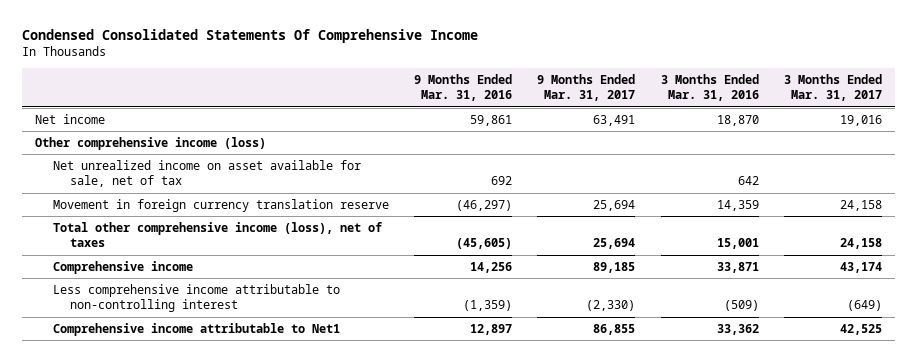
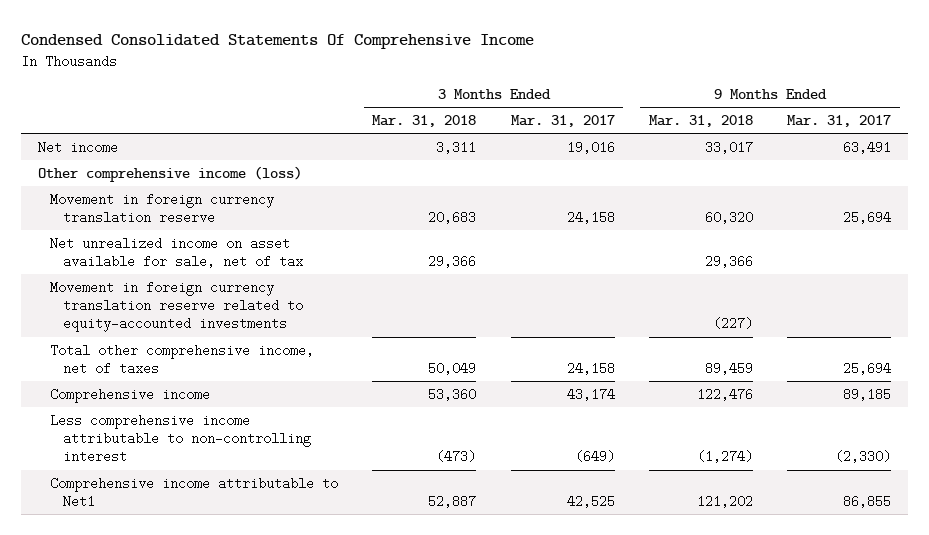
- | 9 Months Ended Mar. 31, 2016 | 9 Months Ended Mar. 31, 2017 | 3 Months Ended Mar. 31, 2016 | 3 Months Ended Mar. 31, 2017
+ | 3 Months Ended Mar. 31, 2018 | 3 Months Ended Mar. 31, 2017 | 9 Months Ended Mar. 31, 2018 | 9 Months Ended Mar. 31, 2017
- Total other comprehensive income (loss), net of taxes | (45,605) | 25,694 | 15,001 | 24,158
moved down: Net unrealized income on asset available for sale, net of tax | 29,366 | | 29,366 |
+ Movement in foreign currency translation reserve related to equity-accounted investments | | | (227) |
+ Total other comprehensive income, net of taxes | 50,049 | 24,158 | 89,459 | 25,694

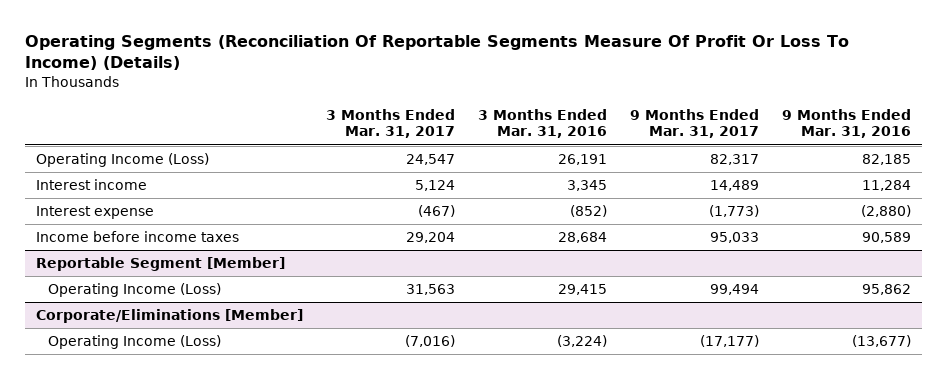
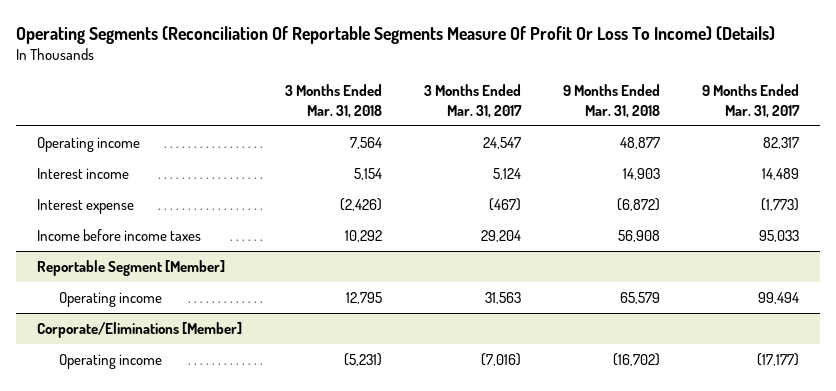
- | 3 Months Ended Mar. 31, 2017 | 3 Months Ended Mar. 31, 2016 | 9 Months Ended Mar. 31, 2017 | 9 Months Ended Mar. 31, 2016
+ | 3 Months Ended Mar. 31, 2018 | 3 Months Ended Mar. 31, 2017 | 9 Months Ended Mar. 31, 2018 | 9 Months Ended Mar. 31, 2017
- Operating Income (Loss) | 24,547 | 26,191 | 82,317 | 82,185
+ Operating income | 7,564 | 24,547 | 48,877 | 82,317
@ Reportable Segment [Member]
- Operating Income (Loss) | 31,563 | 29,415 | 99,494 | 95,862
+ Operating income | 12,795 | 31,563 | 65,579 | 99,494
@ Corporate/Eliminations [Member]
- Operating Income (Loss) | (7,016) | (3,224) | (17,177) | (13,677)
+ Operating income | (5,231) | (7,016) | (16,702) | (17,177)

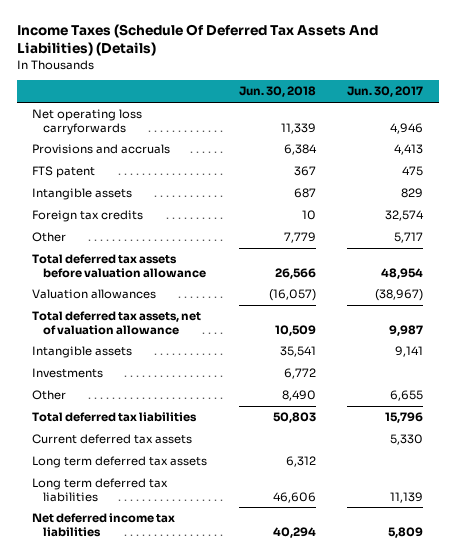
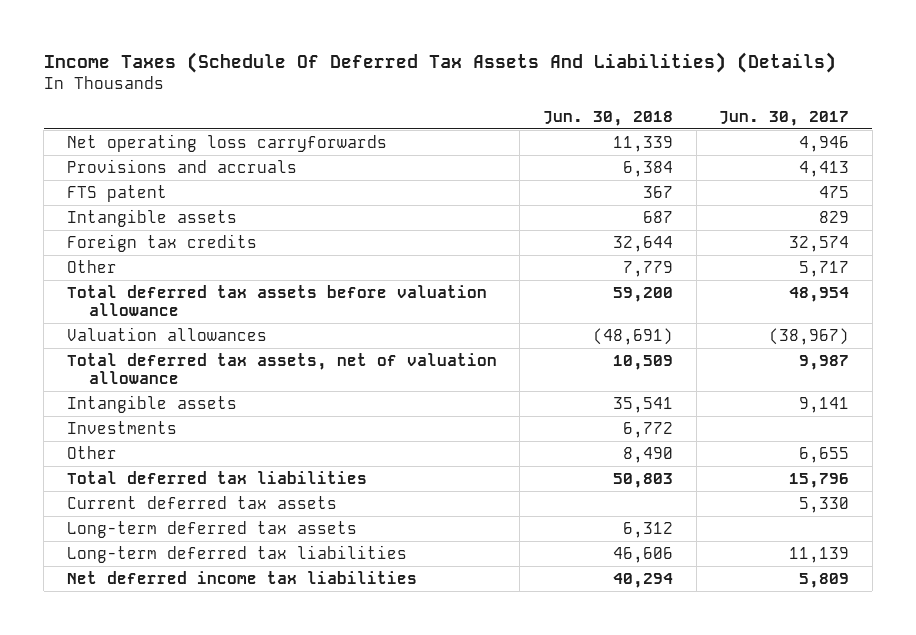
- Foreign tax credits | 10 | 32,574
+ Foreign tax credits | 32,644 | 32,574
- Total deferred tax assets before valuation allowance | 26,566 | 48,954
- Valuation allowances | (16,057) | (38,967)
+ Total deferred tax assets before valuation allowance | 59,200 | 48,954
+ Valuation allowances | (48,691) | (38,967)
- Long term deferred tax assets | 6,312 |
- Long term deferred tax liabilities | 46,606 | 11,139
+ Long-term deferred tax assets | 6,312 |
+ Long-term deferred tax liabilities | 46,606 | 11,139

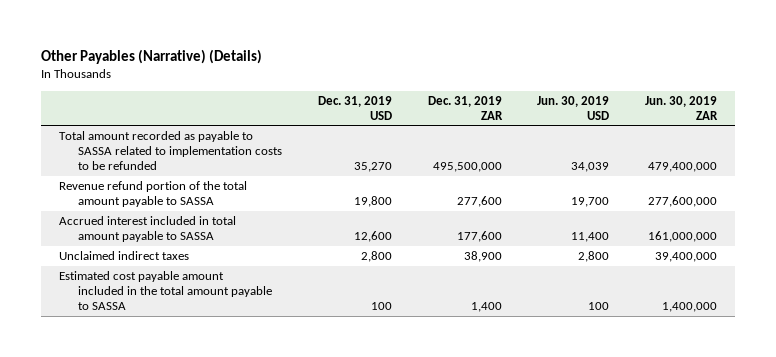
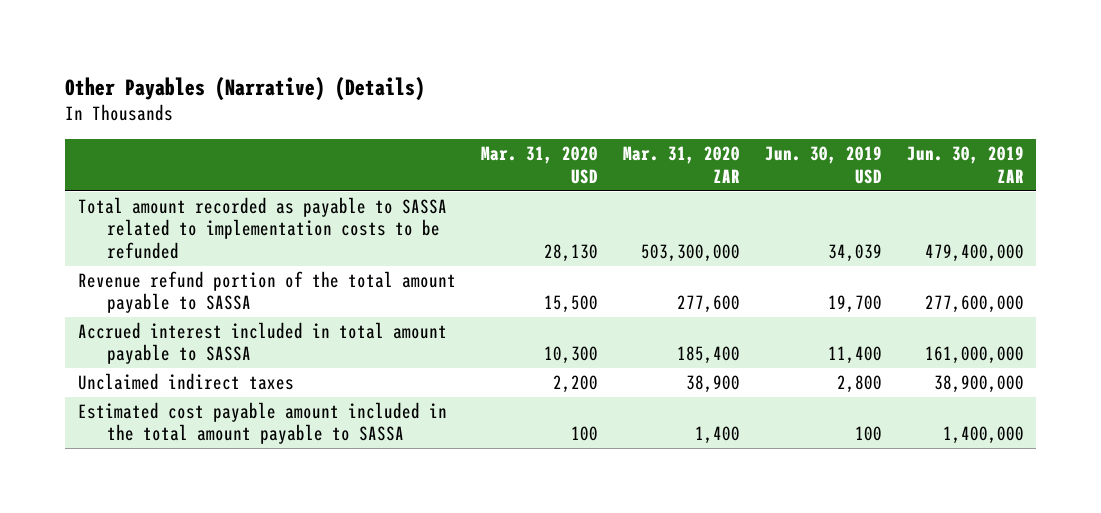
- | Dec. 31, 2019 USD | Dec. 31, 2019 ZAR | Jun. 30, 2019 USD | Jun. 30, 2019 ZAR
+ | Mar. 31, 2020 USD | Mar. 31, 2020 ZAR | Jun. 30, 2019 USD | Jun. 30, 2019 ZAR
- Unclaimed indirect taxes | 2,800 | 38,900 | 2,800 | 39,400,000
+ Unclaimed indirect taxes | 2,200 | 38,900 | 2,800 | 38,900,000

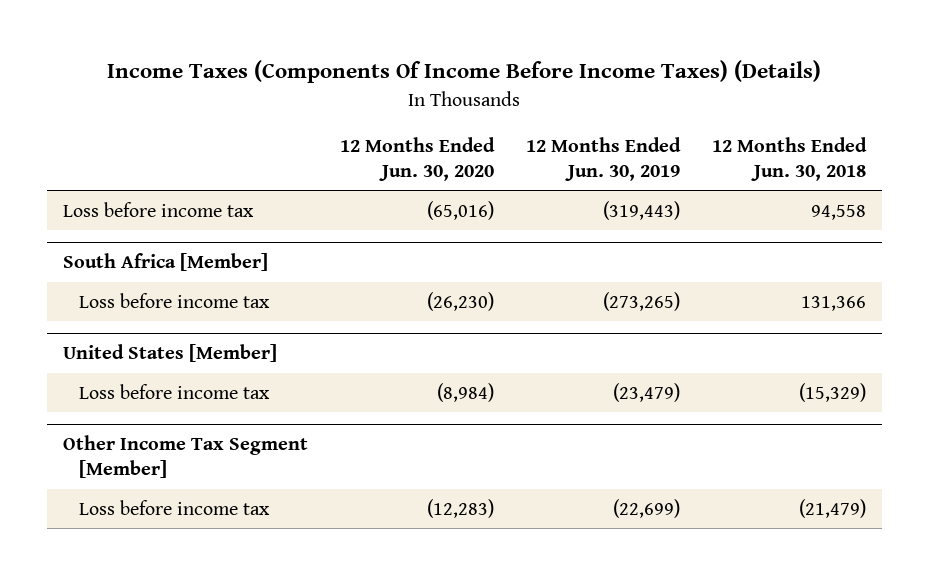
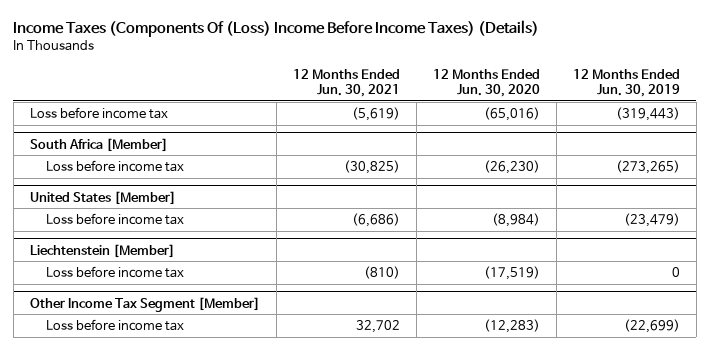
- Income Taxes (Components Of Income Before Income Taxes) (Details)
+ Income Taxes (Components Of (Loss) Income Before Income Taxes) (Details)
- | 12 Months Ended Jun. 30, 2020 | 12 Months Ended Jun. 30, 2019 | 12 Months Ended Jun. 30, 2018
+ | 12 Months Ended Jun. 30, 2021 | 12 Months Ended Jun. 30, 2020 | 12 Months Ended Jun. 30, 2019
+ Liechtenstein [Member]
+ Loss before income tax | (810) | (17,519) | 0

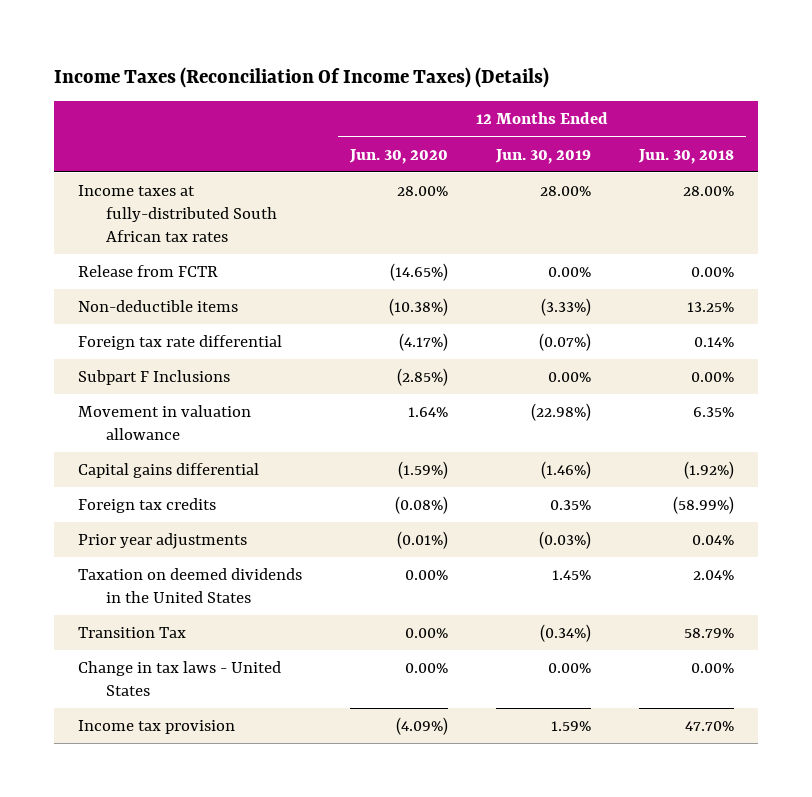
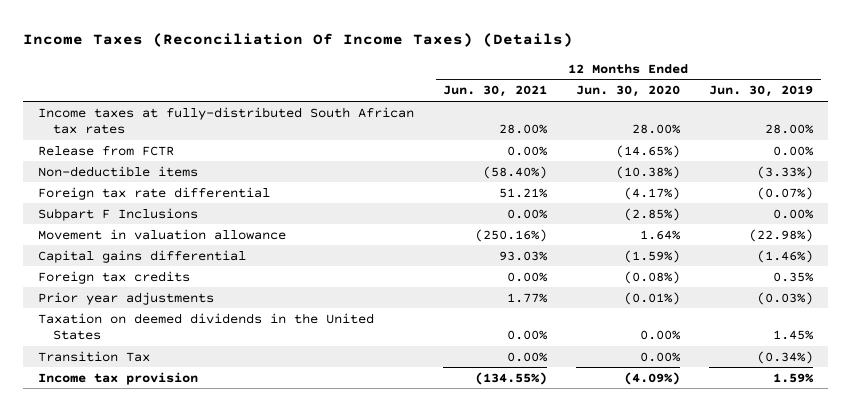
- | 12 Months Ended Jun. 30, 2020 | 12 Months Ended Jun. 30, 2019 | 12 Months Ended Jun. 30, 2018
+ | 12 Months Ended Jun. 30, 2021 | 12 Months Ended Jun. 30, 2020 | 12 Months Ended Jun. 30, 2019
- Change in tax laws - United States | 0.00% | 0.00% | 0.00%

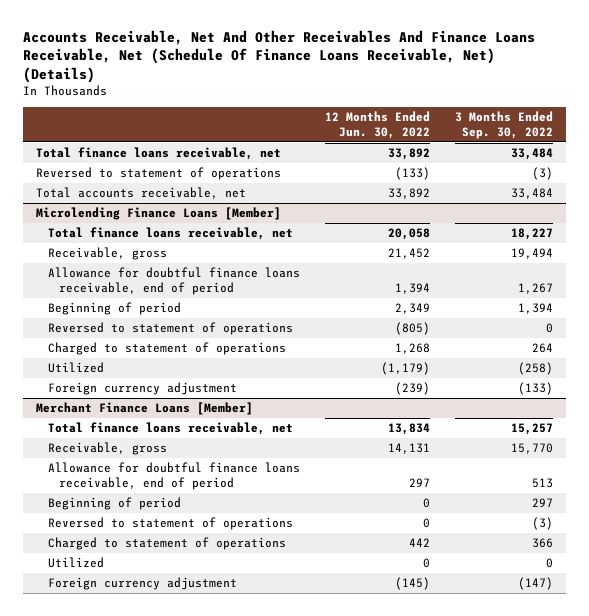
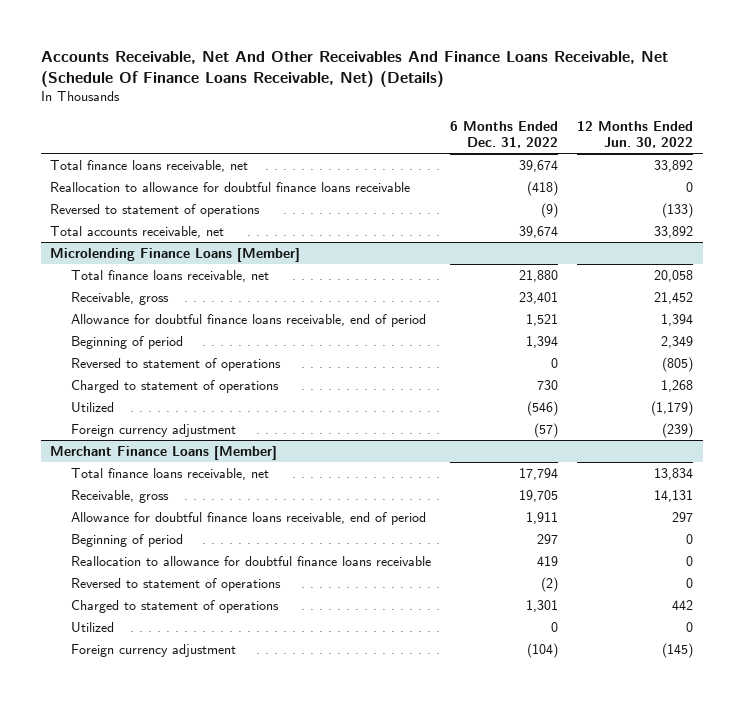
- | 12 Months Ended Jun. 30, 2022 | 3 Months Ended Sep. 30, 2022
+ | 6 Months Ended Dec. 31, 2022 | 12 Months Ended Jun. 30, 2022
+ Reallocation to allowance for doubtful finance loans receivable | (418) | 0
@ Merchant Finance Loans [Member]
+ Reallocation to allowance for doubtful finance loans receivable | 419 | 0

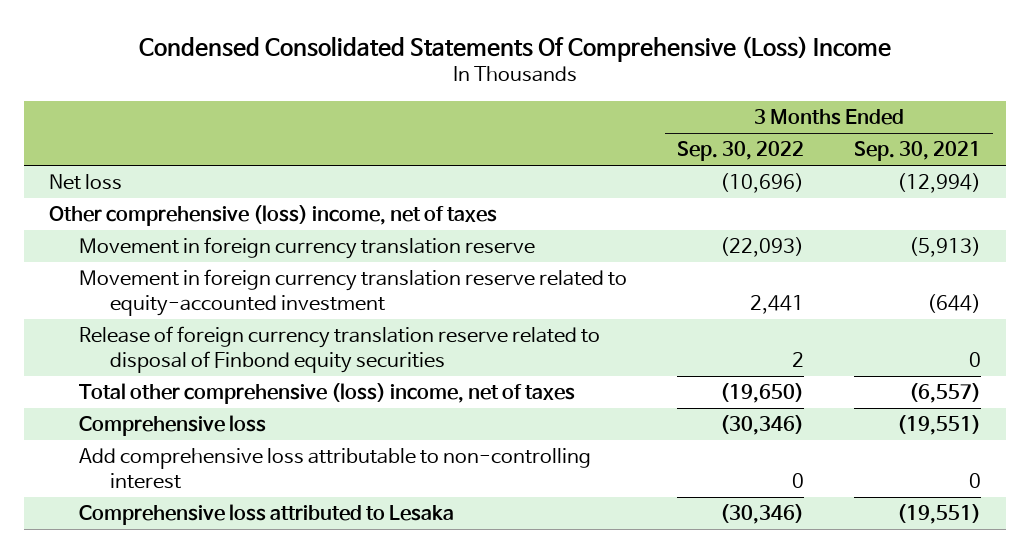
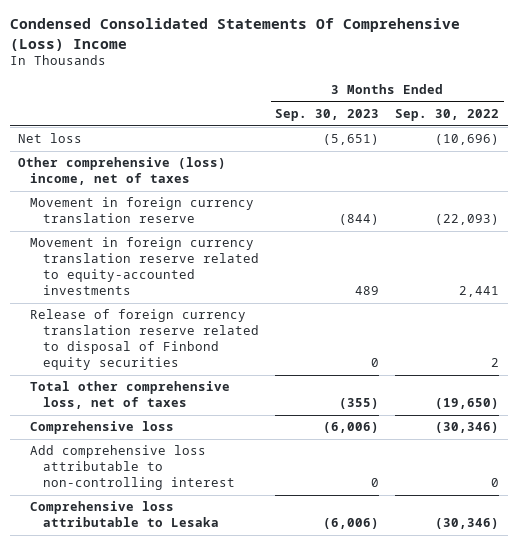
- | 3 Months Ended Sep. 30, 2022 | 3 Months Ended Sep. 30, 2021
+ | 3 Months Ended Sep. 30, 2023 | 3 Months Ended Sep. 30, 2022
- Movement in foreign currency translation reserve related to equity-accounted investment | 2,441 | (644)
+ Movement in foreign currency translation reserve related to equity-accounted investments | 489 | 2,441
- Total other comprehensive (loss) income, net of taxes | (19,650) | (6,557)
+ Total other comprehensive loss, net of taxes | (355) | (19,650)
- Comprehensive loss attributed to Lesaka | (30,346) | (19,551)
+ Comprehensive loss attributable to Lesaka | (6,006) | (30,346)

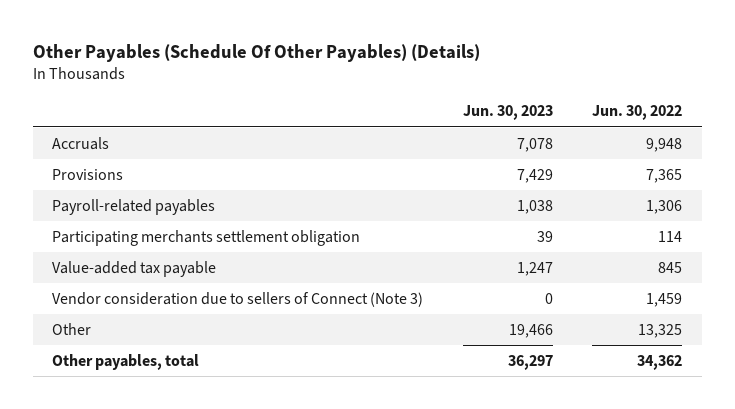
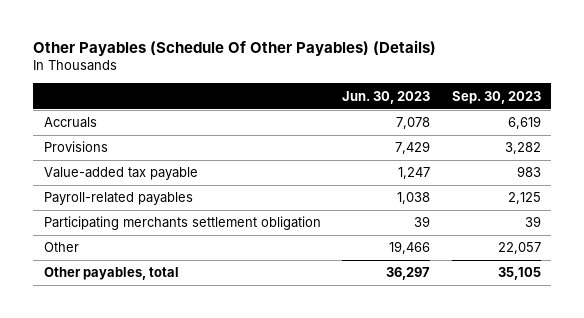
- | Jun. 30, 2023 | Jun. 30, 2022
+ | Jun. 30, 2023 | Sep. 30, 2023
moved up: Value-added tax payable | 1,247 | 983
- Vendor consideration due to sellers of Connect (Note 3) | 0 | 1,459

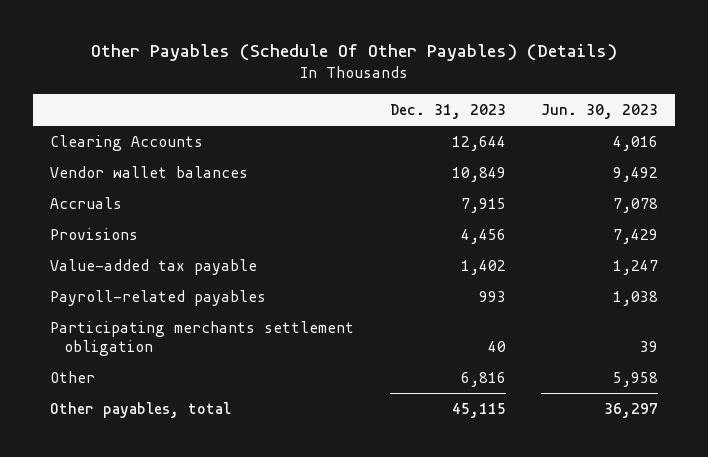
- | Jun. 30, 2023 | Sep. 30, 2023
+ | Dec. 31, 2023 | Jun. 30, 2023
+ Clearing Accounts | 12,644 | 4,016
+ Vendor wallet balances | 10,849 | 9,492
- Other | 19,466 | 22,057
+ Other | 6,816 | 5,958

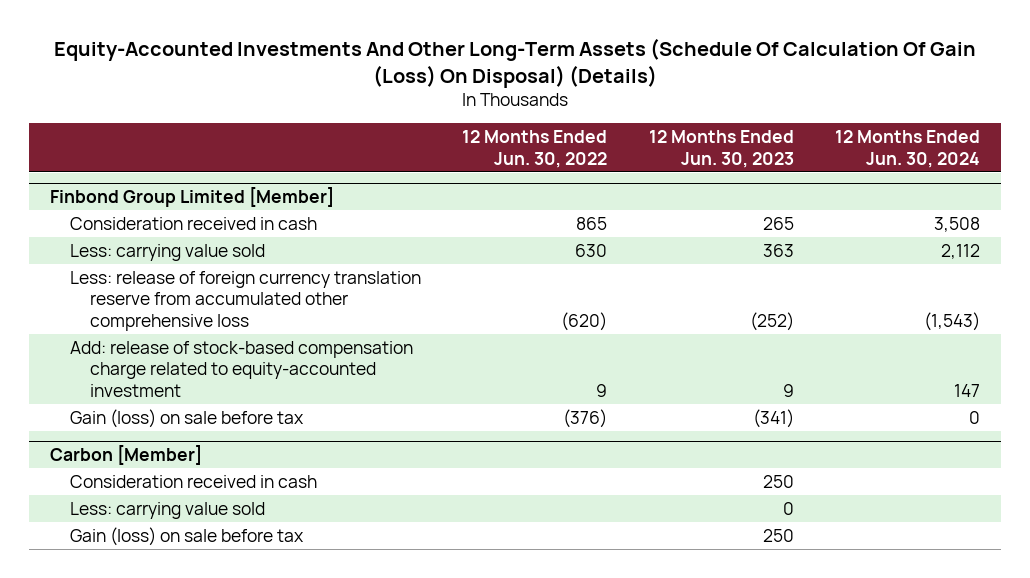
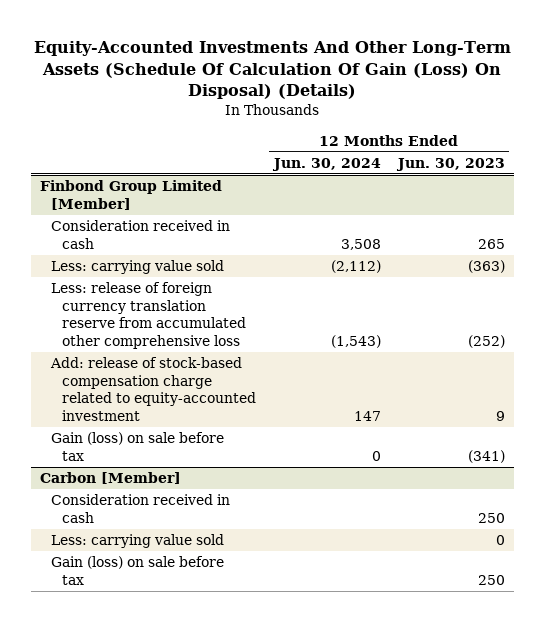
- | 12 Months Ended Jun. 30, 2022 | 12 Months Ended Jun. 30, 2023 | 12 Months Ended Jun. 30, 2024
+ | 12 Months Ended Jun. 30, 2024 | 12 Months Ended Jun. 30, 2023
@ Finbond Group Limited [Member]
- Less: carrying value sold | 630 | 363 | 2,112
+ Less: carrying value sold | (2,112) | (363)

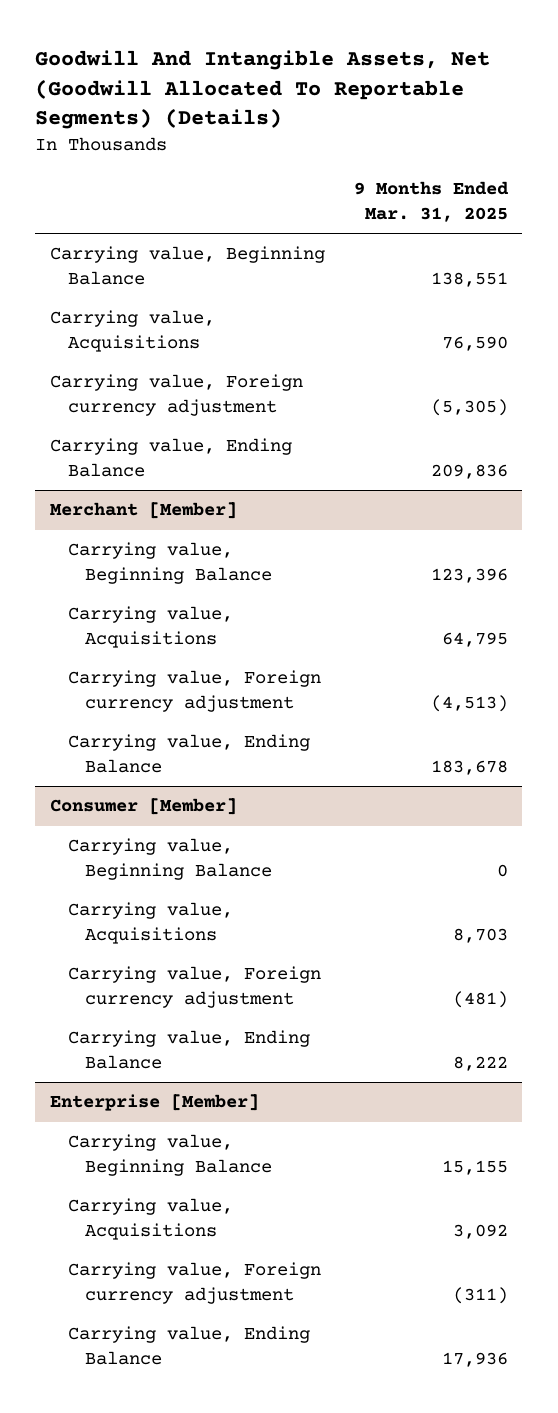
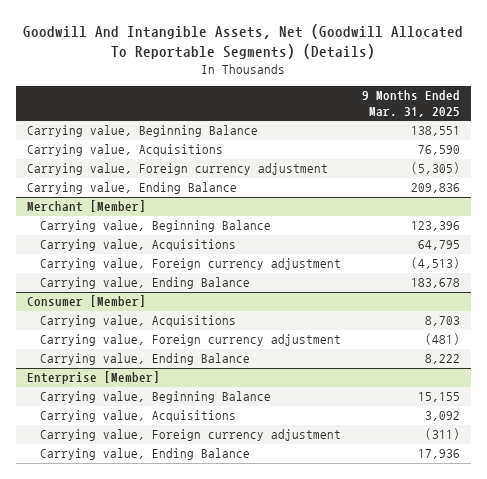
@ Consumer [Member]
- Carrying value, Beginning Balance | 0

